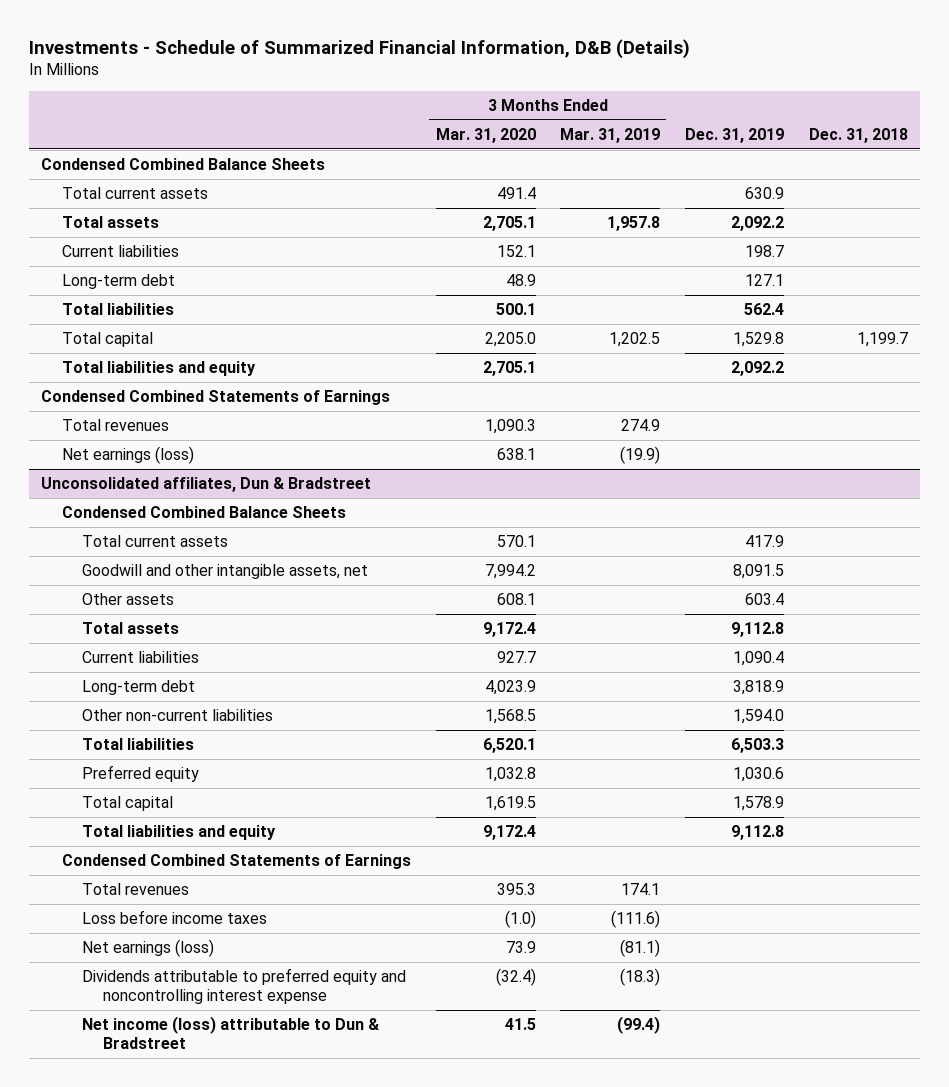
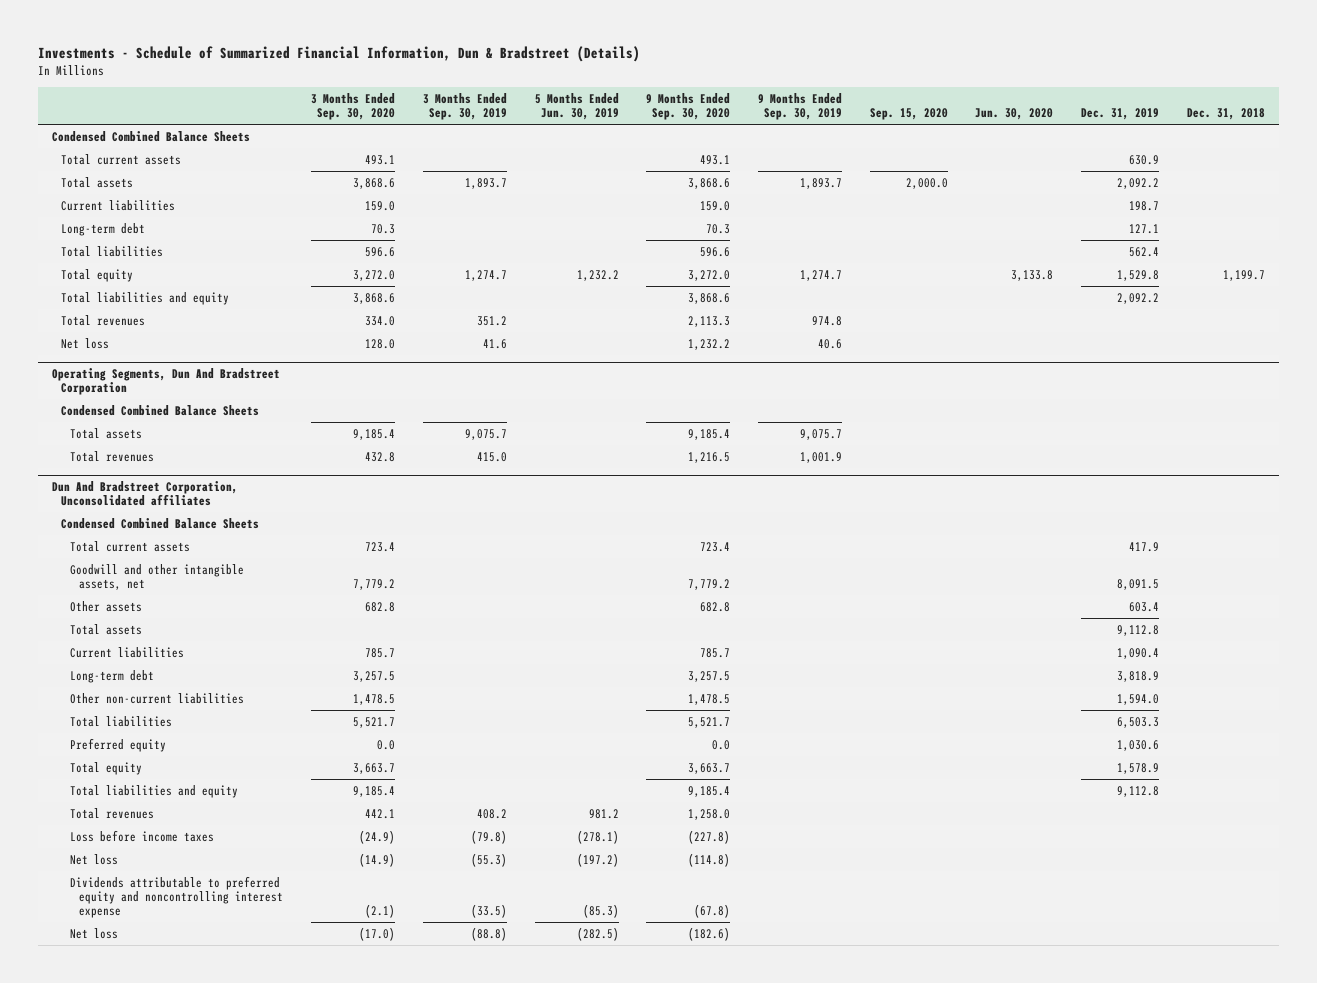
- Investments - Schedule of Summarized Financial Information, D&B (Details)
+ Investments - Schedule of Summarized Financial Information, Dun & Bradstreet (Details)
- | 3 Months Ended Mar. 31, 2020 | 3 Months Ended Mar. 31, 2019 | Dec. 31, 2019 | Dec. 31, 2018
+ | 3 Months Ended Sep. 30, 2020 | 3 Months Ended Sep. 30, 2019 | 5 Months Ended Jun. 30, 2019 | 9 Months Ended Sep. 30, 2020 | 9 Months Ended Sep. 30, 2019 | Sep. 15, 2020 | Jun. 30, 2020 | Dec. 31, 2019 | Dec. 31, 2018
- Total capital | 2,205.0 | 1,202.5 | 1,529.8 | 1,199.7
+ Total equity | 3,272.0 | 1,274.7 | 1,232.2 | 3,272.0 | 1,274.7 | | 3,133.8 | 1,529.8 | 1,199.7
- Condensed Combined Statements of Earnings
- Net earnings (loss) | 638.1 | (19.9) | |
- Unconsolidated affiliates, Dun & Bradstreet
+ Net loss | 128.0 | 41.6 | | 1,232.2 | 40.6 | | | |
+ Operating Segments, Dun And Bradstreet Corporation
+ Total assets | 9,185.4 | 9,075.7 | | 9,185.4 | 9,075.7 | | | |
+ Total revenues | 432.8 | 415.0 | | 1,216.5 | 1,001.9 | | | |
+ Dun And Bradstreet Corporation, Unconsolidated affiliates
+ Condensed Combined Balance Sheets
- Total capital | 1,619.5 | | 1,578.9 |
+ Total equity | 3,663.7 | | | 3,663.7 | | | | 1,578.9 |
- Condensed Combined Statements of Earnings
- Net earnings (loss) | 73.9 | (81.1) | |
+ Net loss | (14.9) | (55.3) | (197.2) | (114.8) | | | | |
- Net income (loss) attributable to Dun & Bradstreet | 41.5 | (99.4) | |
+ Net loss | (17.0) | (88.8) | (282.5) | (182.6) | | | | |

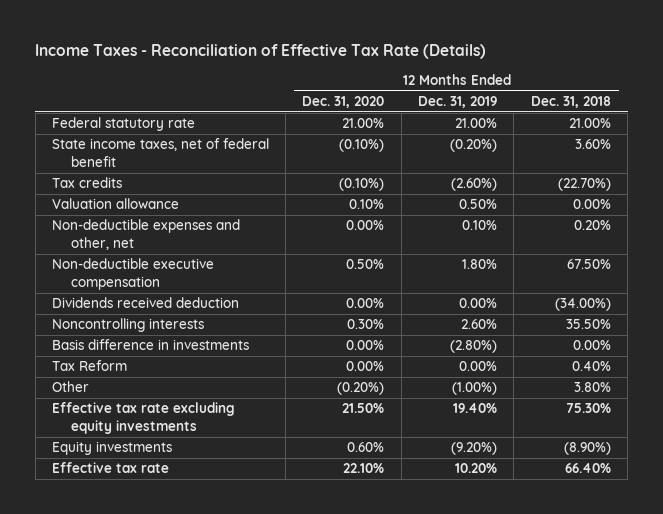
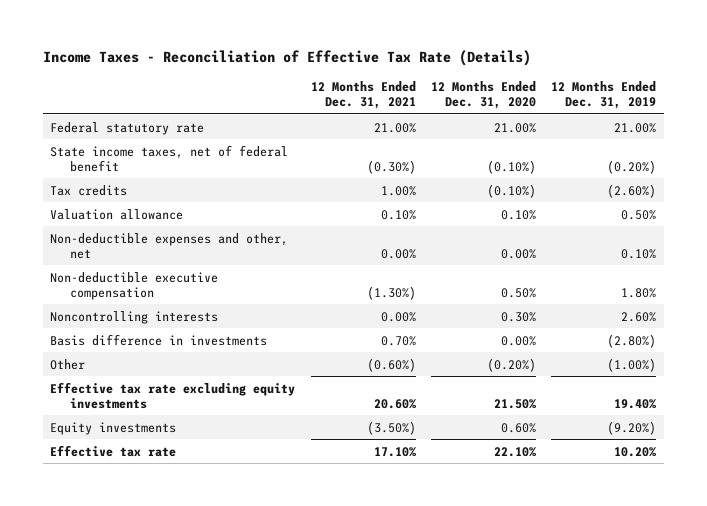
- | 12 Months Ended Dec. 31, 2020 | 12 Months Ended Dec. 31, 2019 | 12 Months Ended Dec. 31, 2018
+ | 12 Months Ended Dec. 31, 2021 | 12 Months Ended Dec. 31, 2020 | 12 Months Ended Dec. 31, 2019
- Dividends received deduction | 0.00% | 0.00% | (34.00%)
- Tax Reform | 0.00% | 0.00% | 0.40%

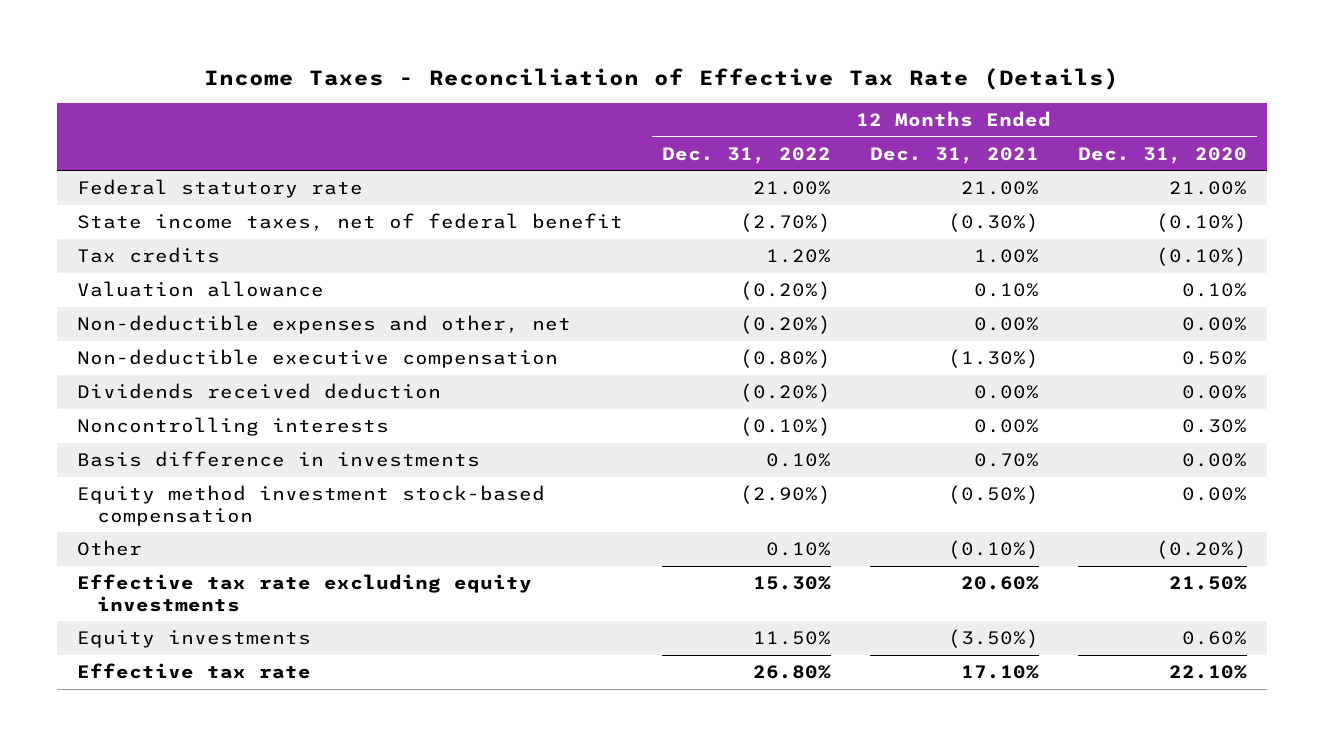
- | 12 Months Ended Dec. 31, 2021 | 12 Months Ended Dec. 31, 2020 | 12 Months Ended Dec. 31, 2019
+ | 12 Months Ended Dec. 31, 2022 | 12 Months Ended Dec. 31, 2021 | 12 Months Ended Dec. 31, 2020
+ Dividends received deduction | (0.20%) | 0.00% | 0.00%
- Other | (0.60%) | (0.20%) | (1.00%)
+ Equity method investment stock-based compensation | (2.90%) | (0.50%) | 0.00%
+ Other | 0.10% | (0.10%) | (0.20%)

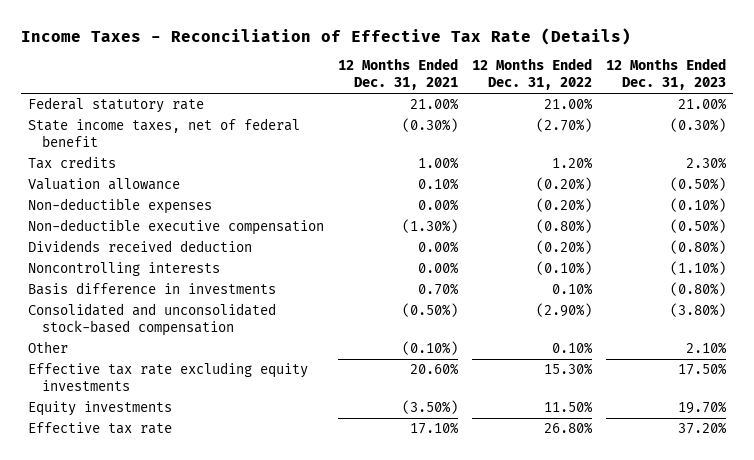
- | 12 Months Ended Dec. 31, 2022 | 12 Months Ended Dec. 31, 2021 | 12 Months Ended Dec. 31, 2020
+ | 12 Months Ended Dec. 31, 2021 | 12 Months Ended Dec. 31, 2022 | 12 Months Ended Dec. 31, 2023
- Non-deductible expenses and other, net | (0.20%) | 0.00% | 0.00%
+ Non-deductible expenses | 0.00% | (0.20%) | (0.10%)
- Equity method investment stock-based compensation | (2.90%) | (0.50%) | 0.00%
+ Consolidated and unconsolidated stock-based compensation | (0.50%) | (2.90%) | (3.80%)

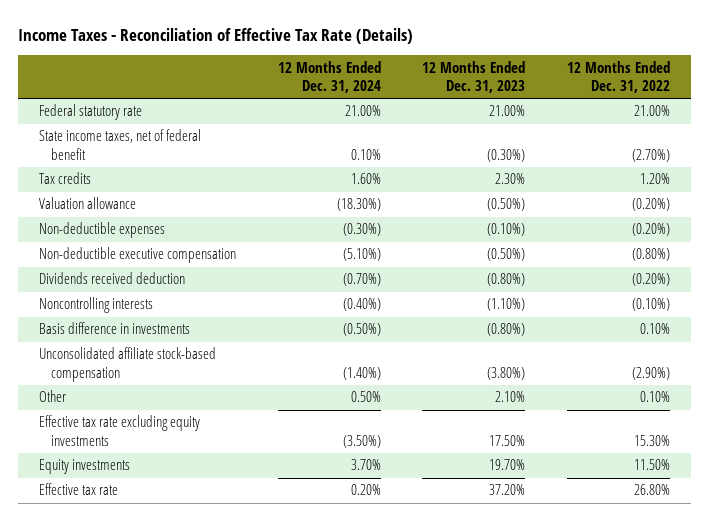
- | 12 Months Ended Dec. 31, 2021 | 12 Months Ended Dec. 31, 2022 | 12 Months Ended Dec. 31, 2023
+ | 12 Months Ended Dec. 31, 2024 | 12 Months Ended Dec. 31, 2023 | 12 Months Ended Dec. 31, 2022
- Consolidated and unconsolidated stock-based compensation | (0.50%) | (2.90%) | (3.80%)
+ Unconsolidated affiliate stock-based compensation | (1.40%) | (3.80%) | (2.90%)

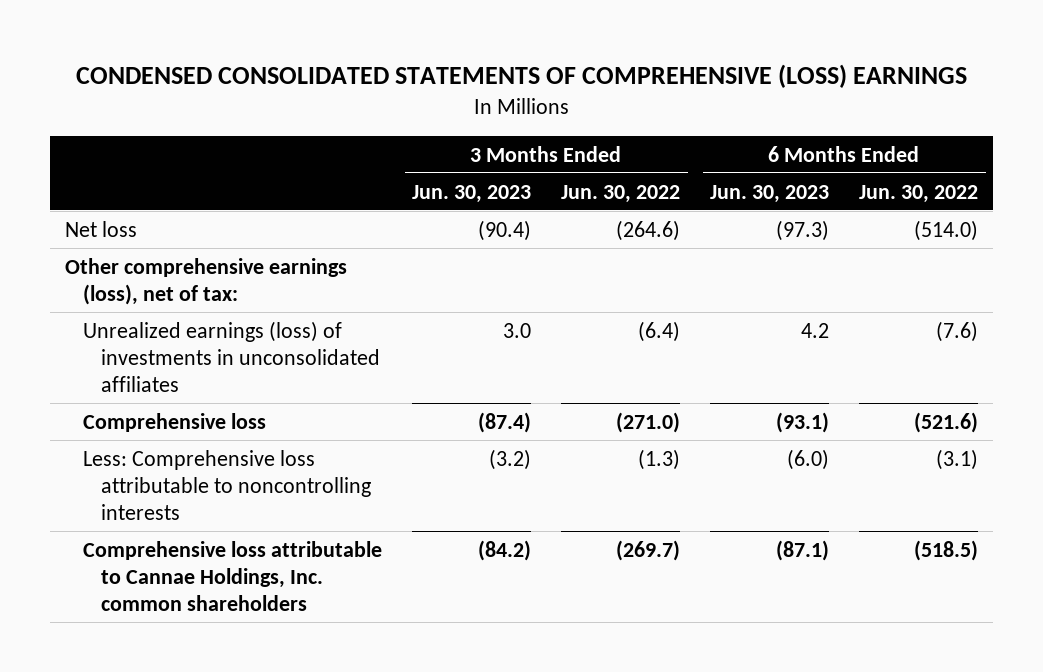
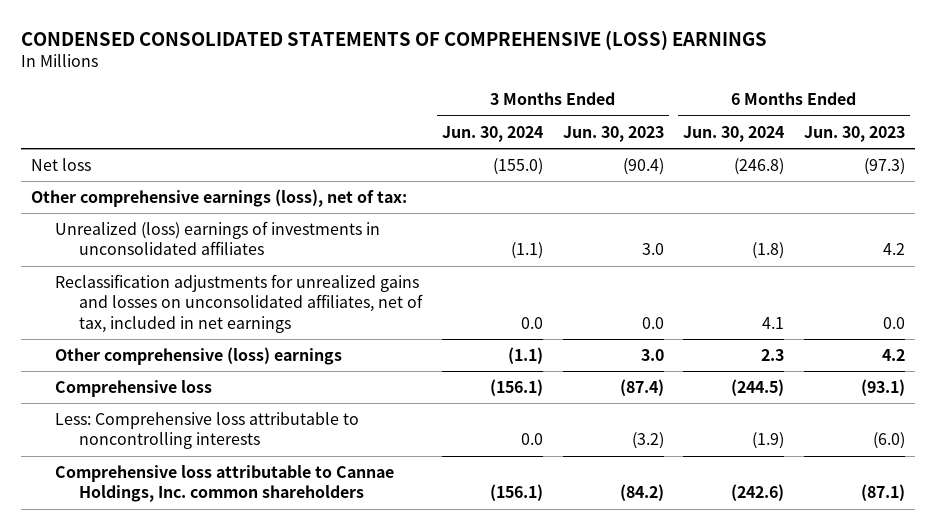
- | 3 Months Ended Jun. 30, 2023 | 3 Months Ended Jun. 30, 2022 | 6 Months Ended Jun. 30, 2023 | 6 Months Ended Jun. 30, 2022
+ | 3 Months Ended Jun. 30, 2024 | 3 Months Ended Jun. 30, 2023 | 6 Months Ended Jun. 30, 2024 | 6 Months Ended Jun. 30, 2023
- Unrealized earnings (loss) of investments in unconsolidated affiliates | 3.0 | (6.4) | 4.2 | (7.6)
+ Unrealized (loss) earnings of investments in unconsolidated affiliates | (1.1) | 3.0 | (1.8) | 4.2
+ Reclassification adjustments for unrealized gains and losses on unconsolidated affiliates, net of tax, included in net earnings | 0.0 | 0.0 | 4.1 | 0.0
+ Other comprehensive (loss) earnings | (1.1) | 3.0 | 2.3 | 4.2

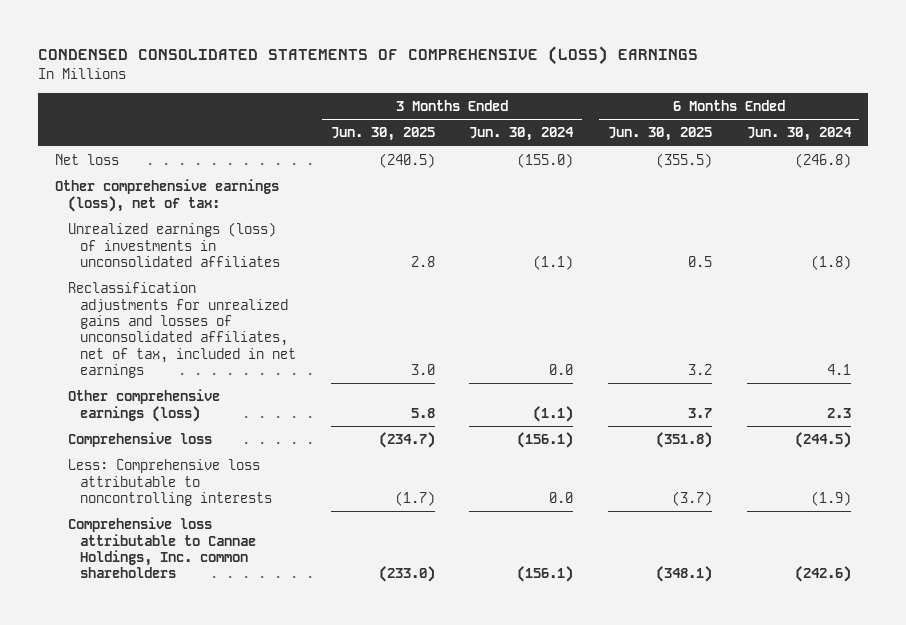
- | 3 Months Ended Jun. 30, 2024 | 3 Months Ended Jun. 30, 2023 | 6 Months Ended Jun. 30, 2024 | 6 Months Ended Jun. 30, 2023
+ | 3 Months Ended Jun. 30, 2025 | 3 Months Ended Jun. 30, 2024 | 6 Months Ended Jun. 30, 2025 | 6 Months Ended Jun. 30, 2024
- Unrealized (loss) earnings of investments in unconsolidated affiliates | (1.1) | 3.0 | (1.8) | 4.2
- Reclassification adjustments for unrealized gains and losses on unconsolidated affiliates, net of tax, included in net earnings | 0.0 | 0.0 | 4.1 | 0.0
- Other comprehensive (loss) earnings | (1.1) | 3.0 | 2.3 | 4.2
+ Unrealized earnings (loss) of investments in unconsolidated affiliates | 2.8 | (1.1) | 0.5 | (1.8)
+ Reclassification adjustments for unrealized gains and losses of unconsolidated affiliates, net of tax, included in net earnings | 3.0 | 0.0 | 3.2 | 4.1
+ Other comprehensive earnings (loss) | 5.8 | (1.1) | 3.7 | 2.3

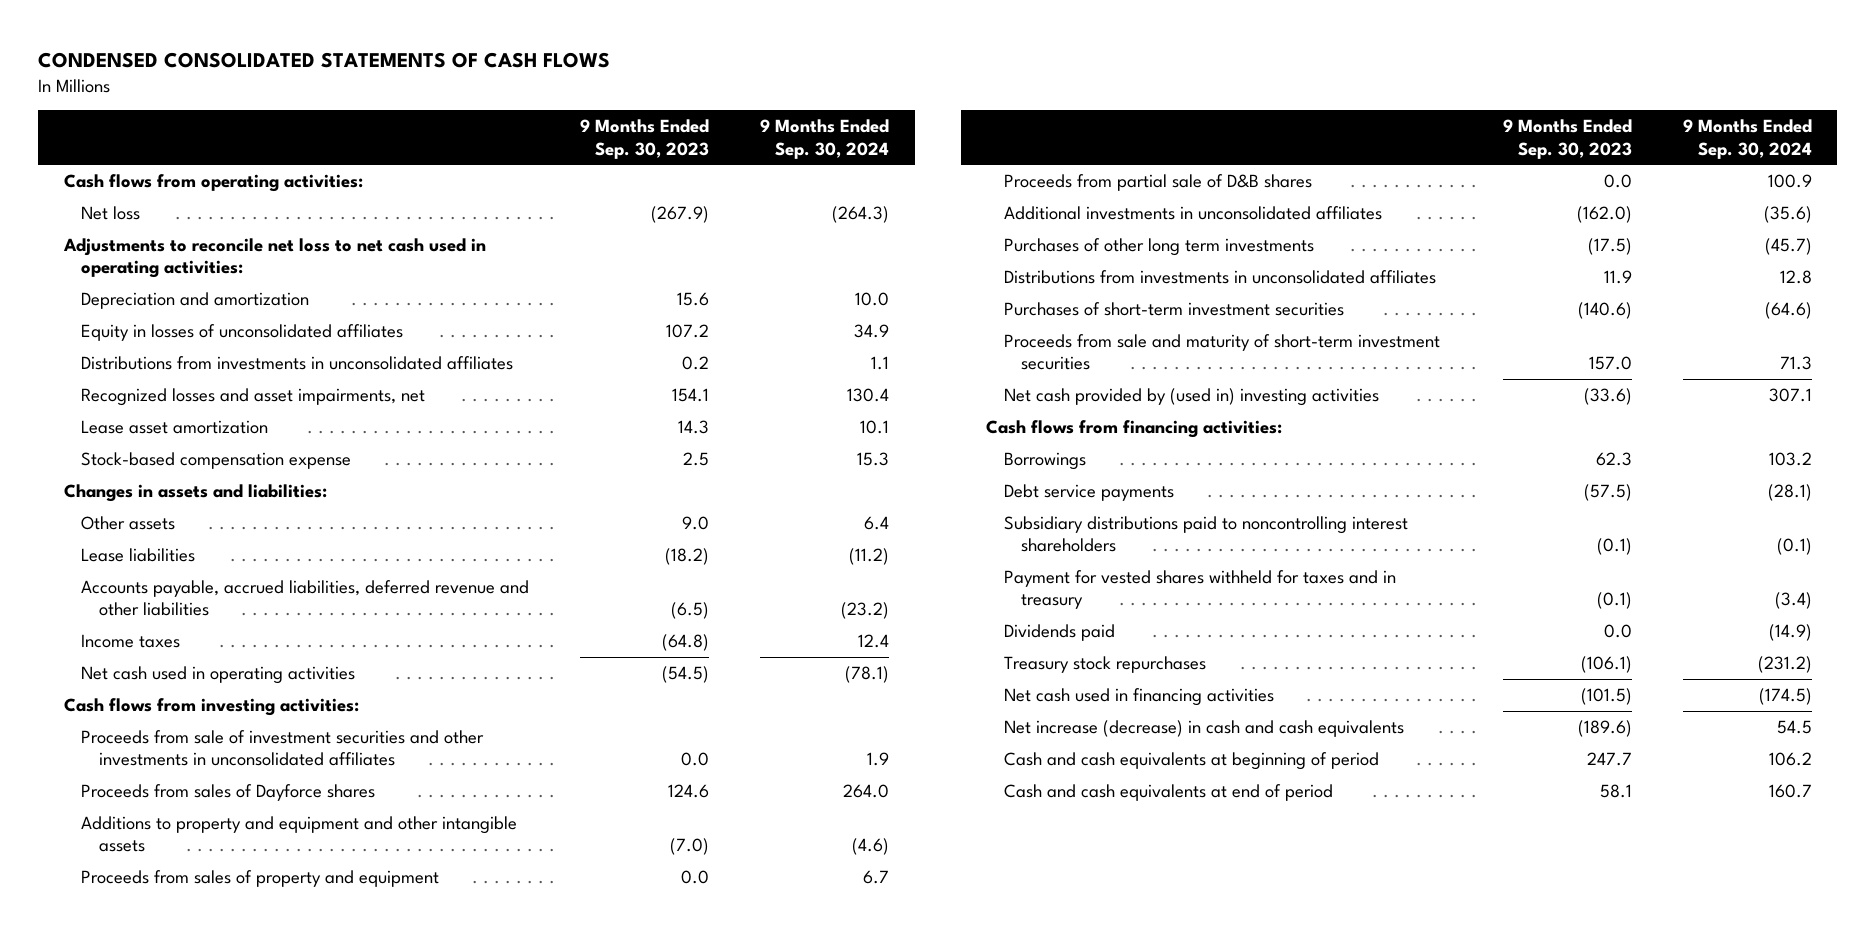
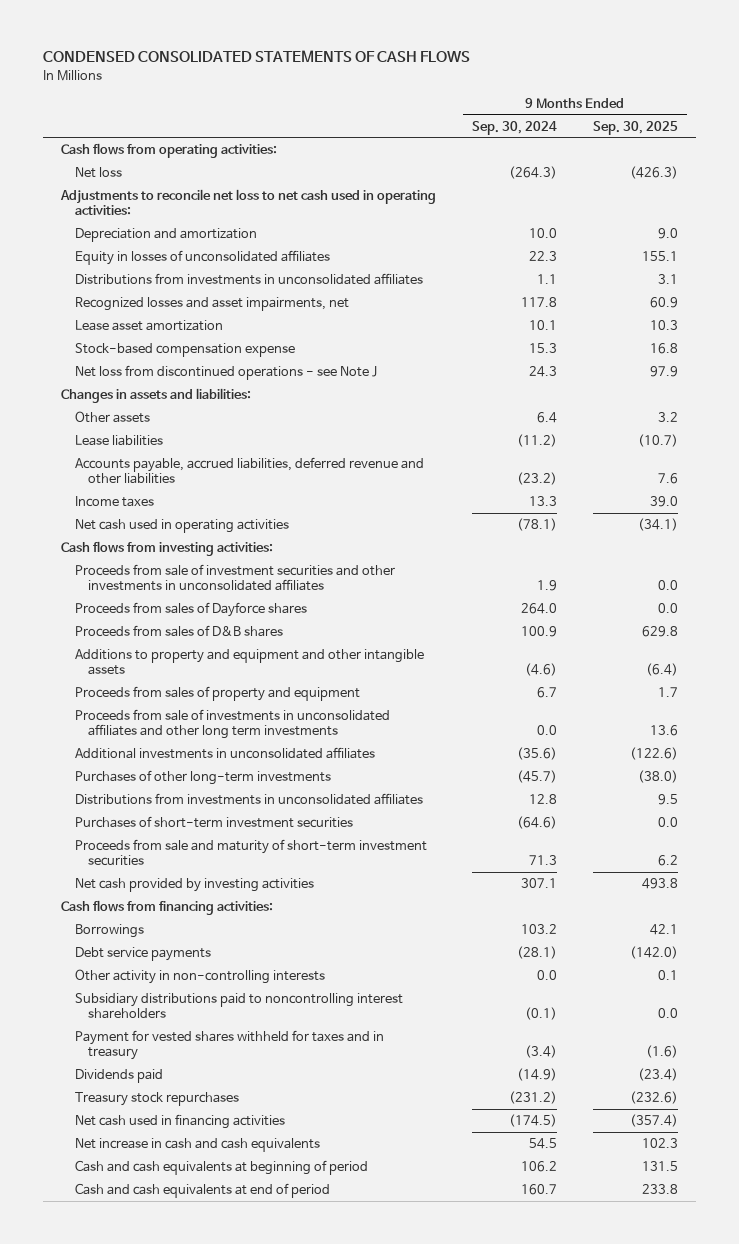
- | 9 Months Ended Sep. 30, 2023 | 9 Months Ended Sep. 30, 2024
+ | 9 Months Ended Sep. 30, 2024 | 9 Months Ended Sep. 30, 2025
- Equity in losses of unconsolidated affiliates | 107.2 | 34.9
+ Equity in losses of unconsolidated affiliates | 22.3 | 155.1
- Recognized losses and asset impairments, net | 154.1 | 130.4
+ Recognized losses and asset impairments, net | 117.8 | 60.9
+ Net loss from discontinued operations - see Note J | 24.3 | 97.9
- Income taxes | (64.8) | 12.4
+ Income taxes | 13.3 | 39.0
+ Proceeds from sales of D&B shares | 100.9 | 629.8
- Proceeds from partial sale of D&B shares | 0.0 | 100.9
+ Proceeds from sale of investments in unconsolidated affiliates and other long term investments | 0.0 | 13.6
- Purchases of other long term investments | (17.5) | (45.7)
+ Purchases of other long-term investments | (45.7) | (38.0)
- Net cash provided by (used in) investing activities | (33.6) | 307.1
+ Net cash provided by investing activities | 307.1 | 493.8
+ Other activity in non-controlling interests | 0.0 | 0.1
- Net increase (decrease) in cash and cash equivalents | (189.6) | 54.5
+ Net increase in cash and cash equivalents | 54.5 | 102.3

